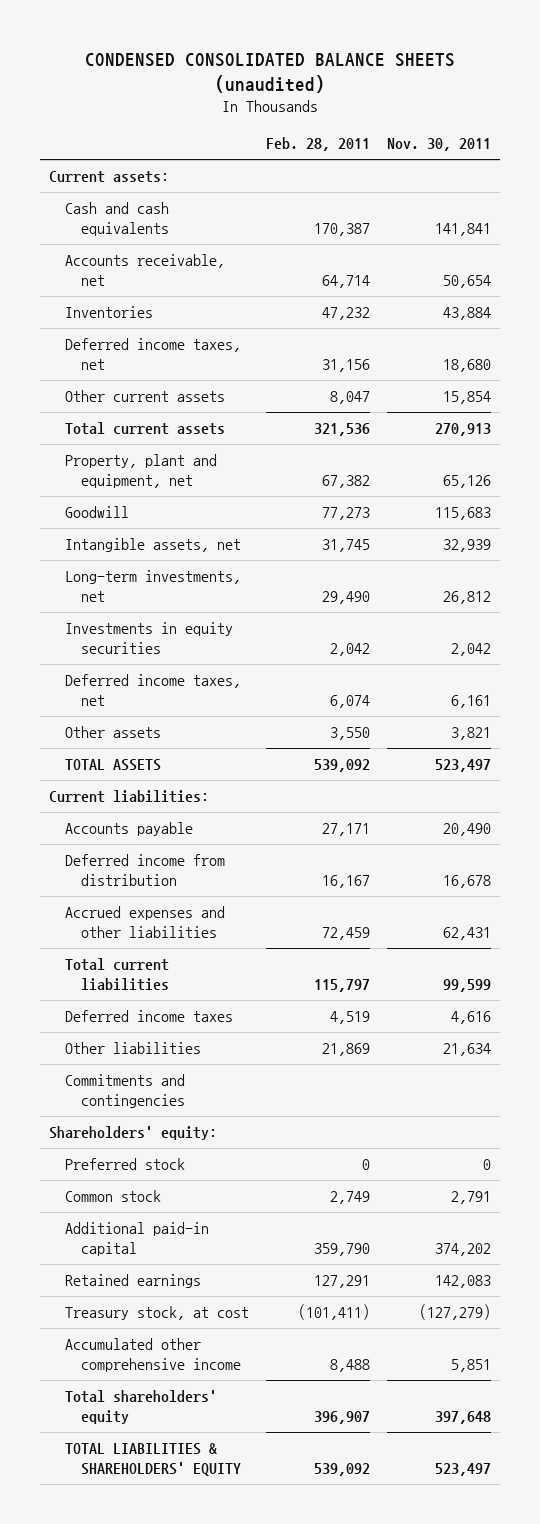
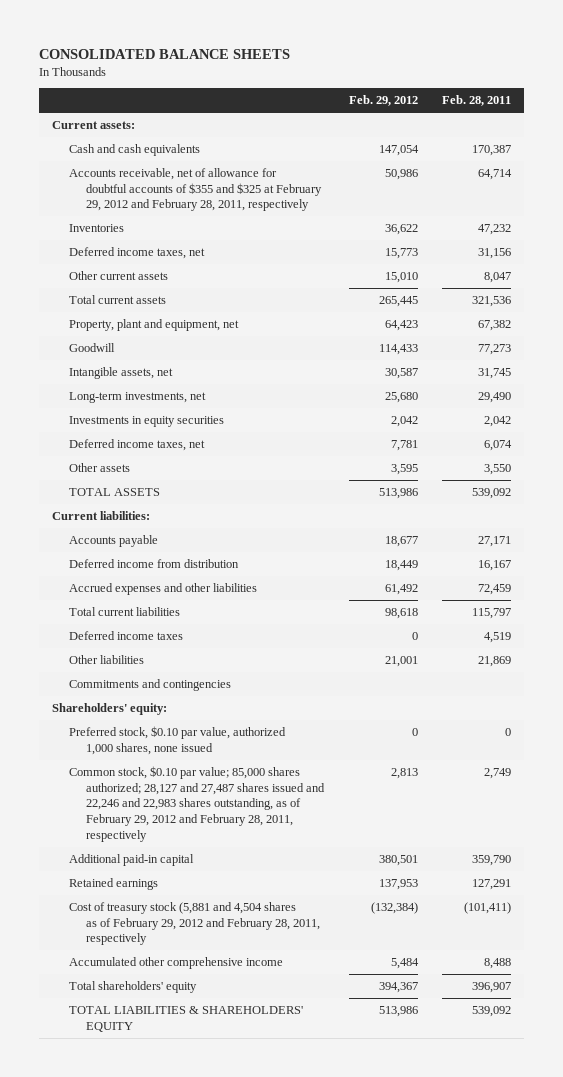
- CONDENSED CONSOLIDATED BALANCE SHEETS (unaudited)
+ CONSOLIDATED BALANCE SHEETS
- | Feb. 28, 2011 | Nov. 30, 2011
+ | Feb. 29, 2012 | Feb. 28, 2011
- Accounts receivable, net | 64,714 | 50,654
+ Accounts receivable, net of allowance for doubtful accounts of $355 and $325 at February 29, 2012 and February 28, 2011, respectively | 50,986 | 64,714
- Preferred stock | 0 | 0
- Common stock | 2,749 | 2,791
+ Preferred stock, $0.10 par value, authorized 1,000 shares, none issued | 0 | 0
+ Common stock, $0.10 par value; 85,000 shares authorized; 28,127 and 27,487 shares issued and 22,246 and 22,983 shares outstanding, as of February 29, 2012 and February 28, 2011, respectively | 2,813 | 2,749
- Treasury stock, at cost | (101,411) | (127,279)
+ Cost of treasury stock (5,881 and 4,504 shares as of February 29, 2012 and February 28, 2011, respectively | (132,384) | (101,411)

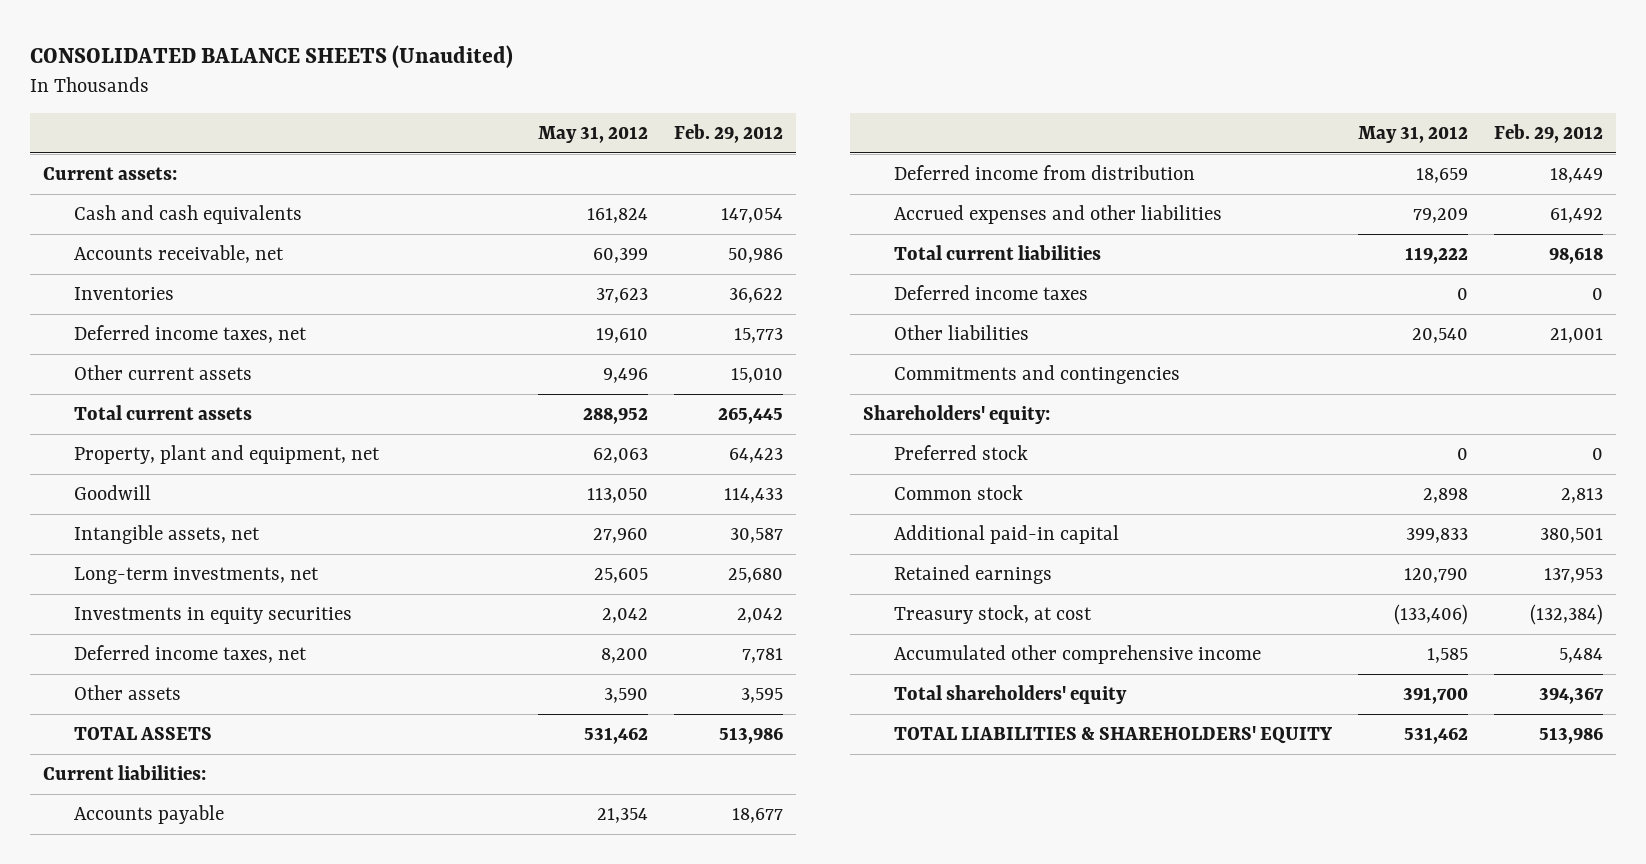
- CONSOLIDATED BALANCE SHEETS
+ CONSOLIDATED BALANCE SHEETS (Unaudited)
- | Feb. 29, 2012 | Feb. 28, 2011
+ | May 31, 2012 | Feb. 29, 2012
- Accounts receivable, net of allowance for doubtful accounts of $355 and $325 at February 29, 2012 and February 28, 2011, respectively | 50,986 | 64,714
+ Accounts receivable, net | 60,399 | 50,986
- Preferred stock, $0.10 par value, authorized 1,000 shares, none issued | 0 | 0
- Common stock, $0.10 par value; 85,000 shares authorized; 28,127 and 27,487 shares issued and 22,246 and 22,983 shares outstanding, as of February 29, 2012 and February 28, 2011, respectively | 2,813 | 2,749
+ Preferred stock | 0 | 0
+ Common stock | 2,898 | 2,813
- Cost of treasury stock (5,881 and 4,504 shares as of February 29, 2012 and February 28, 2011, respectively | (132,384) | (101,411)
+ Treasury stock, at cost | (133,406) | (132,384)

